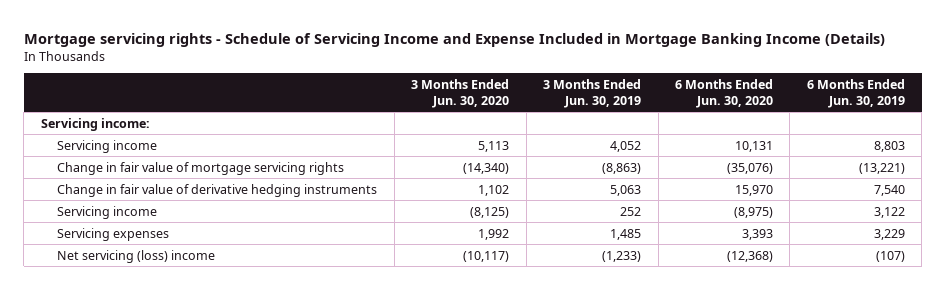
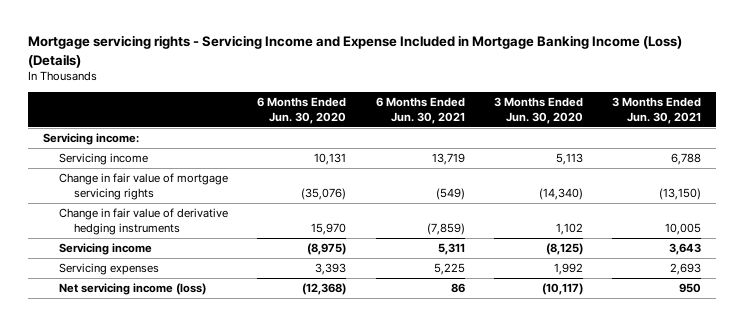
- Mortgage servicing rights - Schedule of Servicing Income and Expense Included in Mortgage Banking Income (Details)
+ Mortgage servicing rights - Servicing Income and Expense Included in Mortgage Banking Income (Loss) (Details)
- | 3 Months Ended Jun. 30, 2020 | 3 Months Ended Jun. 30, 2019 | 6 Months Ended Jun. 30, 2020 | 6 Months Ended Jun. 30, 2019
+ | 6 Months Ended Jun. 30, 2020 | 6 Months Ended Jun. 30, 2021 | 3 Months Ended Jun. 30, 2020 | 3 Months Ended Jun. 30, 2021
- Net servicing (loss) income | (10,117) | (1,233) | (12,368) | (107)
+ Net servicing income (loss) | (12,368) | 86 | (10,117) | 950

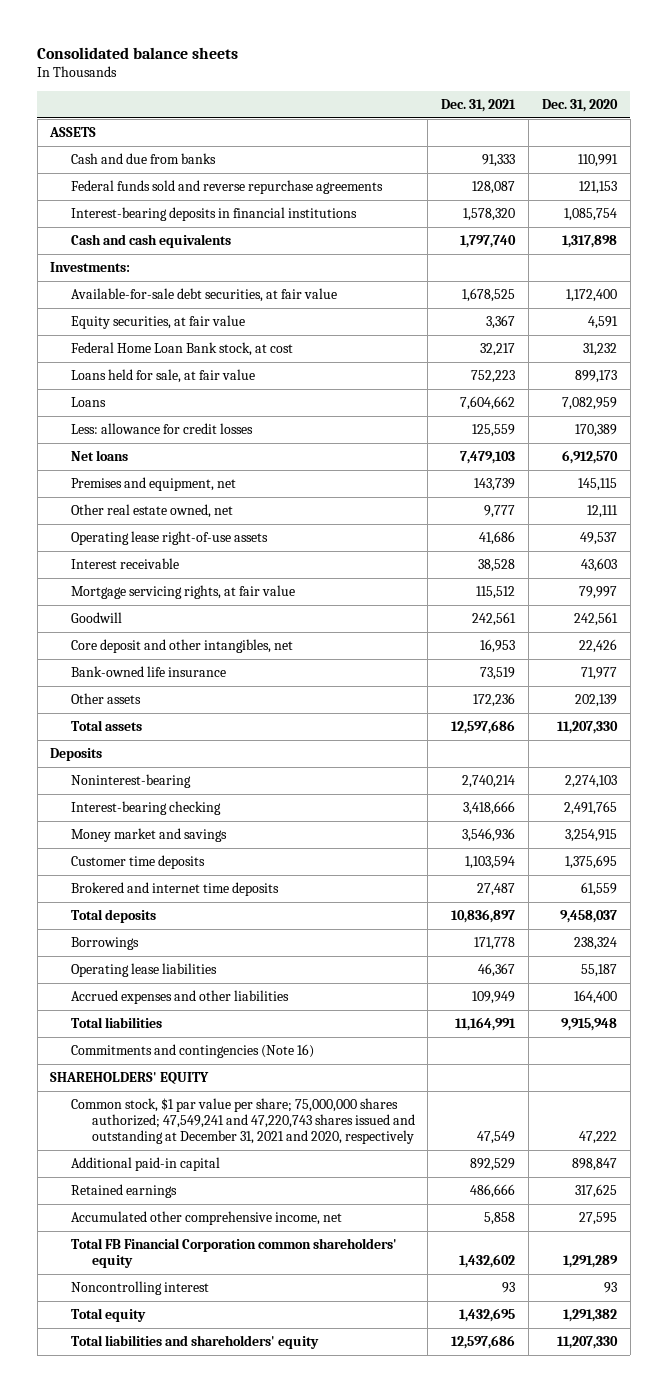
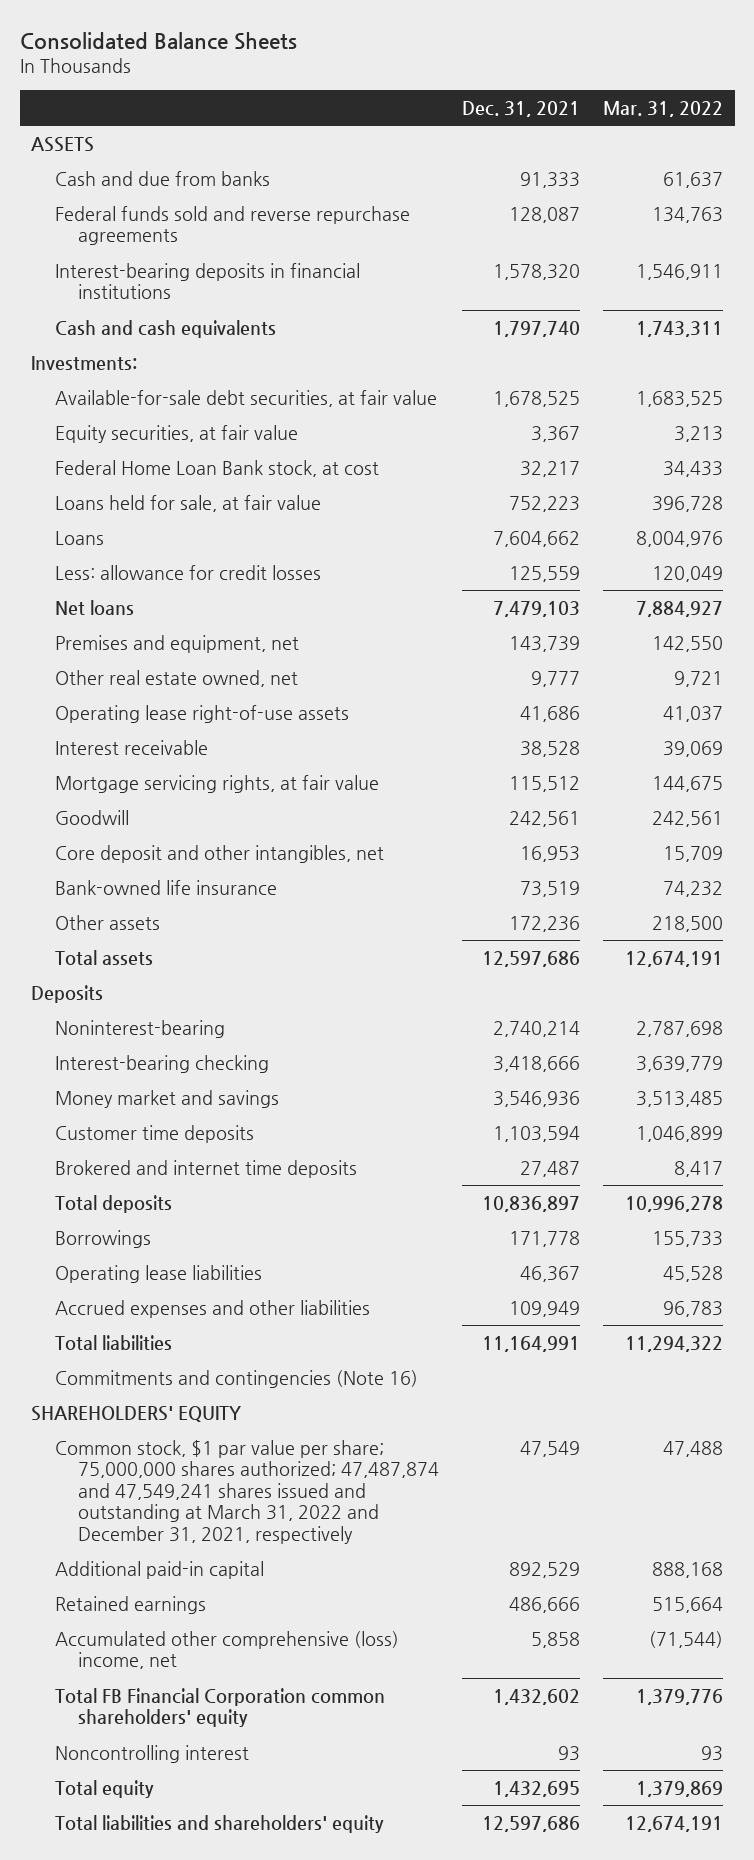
- Consolidated balance sheets
+ Consolidated Balance Sheets
- | Dec. 31, 2021 | Dec. 31, 2020
+ | Dec. 31, 2021 | Mar. 31, 2022
- Common stock, $1 par value per share; 75,000,000 shares authorized; 47,549,241 and 47,220,743 shares issued and outstanding at December 31, 2021 and 2020, respectively | 47,549 | 47,222
+ Common stock, $1 par value per share; 75,000,000 shares authorized; 47,487,874 and 47,549,241 shares issued and outstanding at March 31, 2022 and December 31, 2021, respectively | 47,549 | 47,488
- Accumulated other comprehensive income, net | 5,858 | 27,595
+ Accumulated other comprehensive (loss) income, net | 5,858 | (71,544)

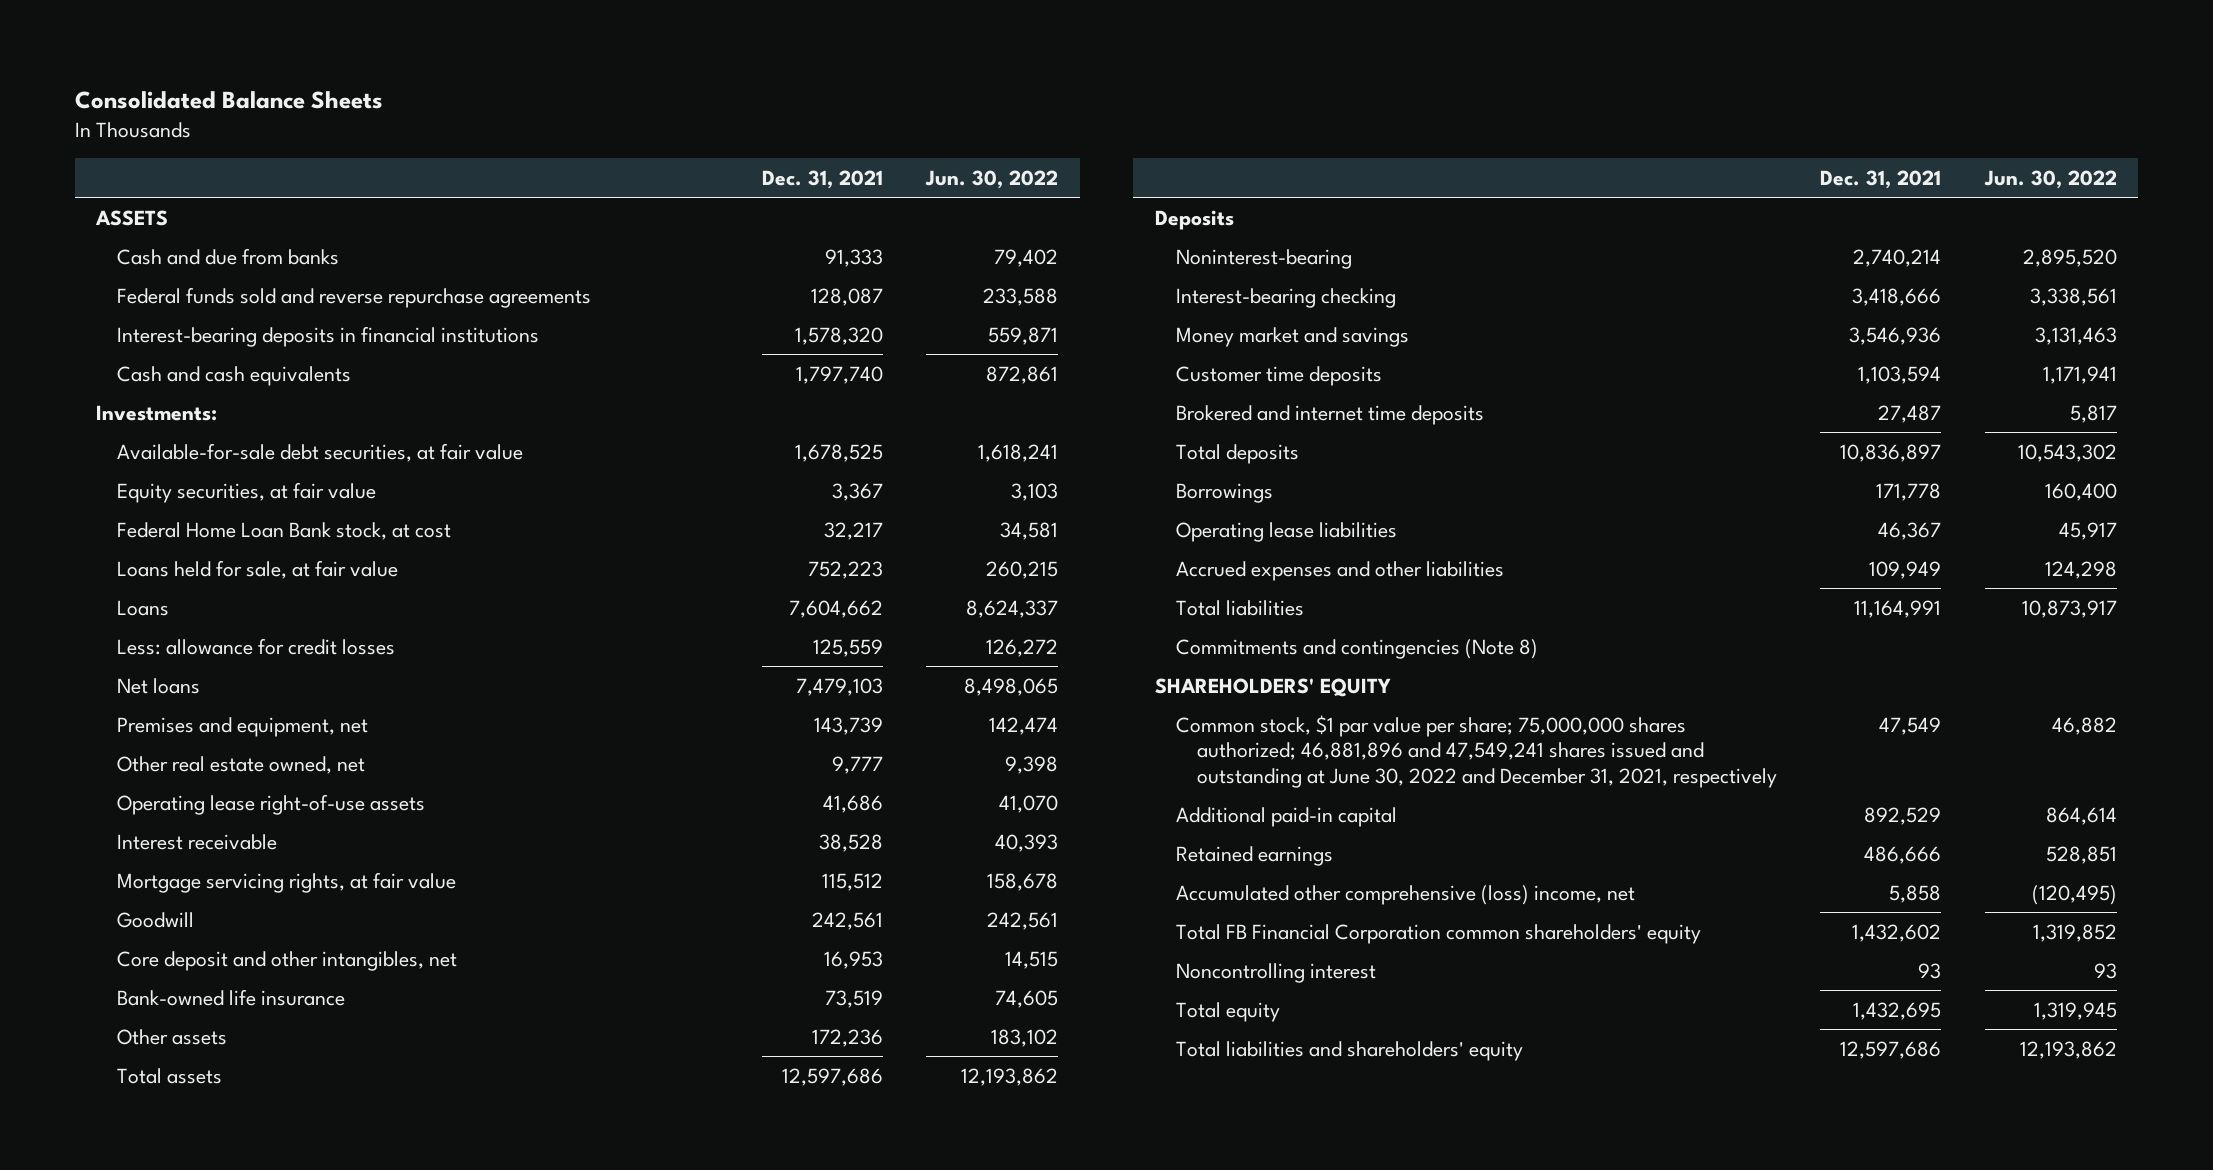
- | Dec. 31, 2021 | Mar. 31, 2022
+ | Dec. 31, 2021 | Jun. 30, 2022
- Commitments and contingencies (Note 16)
+ Commitments and contingencies (Note 8)
- Common stock, $1 par value per share; 75,000,000 shares authorized; 47,487,874 and 47,549,241 shares issued and outstanding at March 31, 2022 and December 31, 2021, respectively | 47,549 | 47,488
+ Common stock, $1 par value per share; 75,000,000 shares authorized; 46,881,896 and 47,549,241 shares issued and outstanding at June 30, 2022 and December 31, 2021, respectively | 47,549 | 46,882

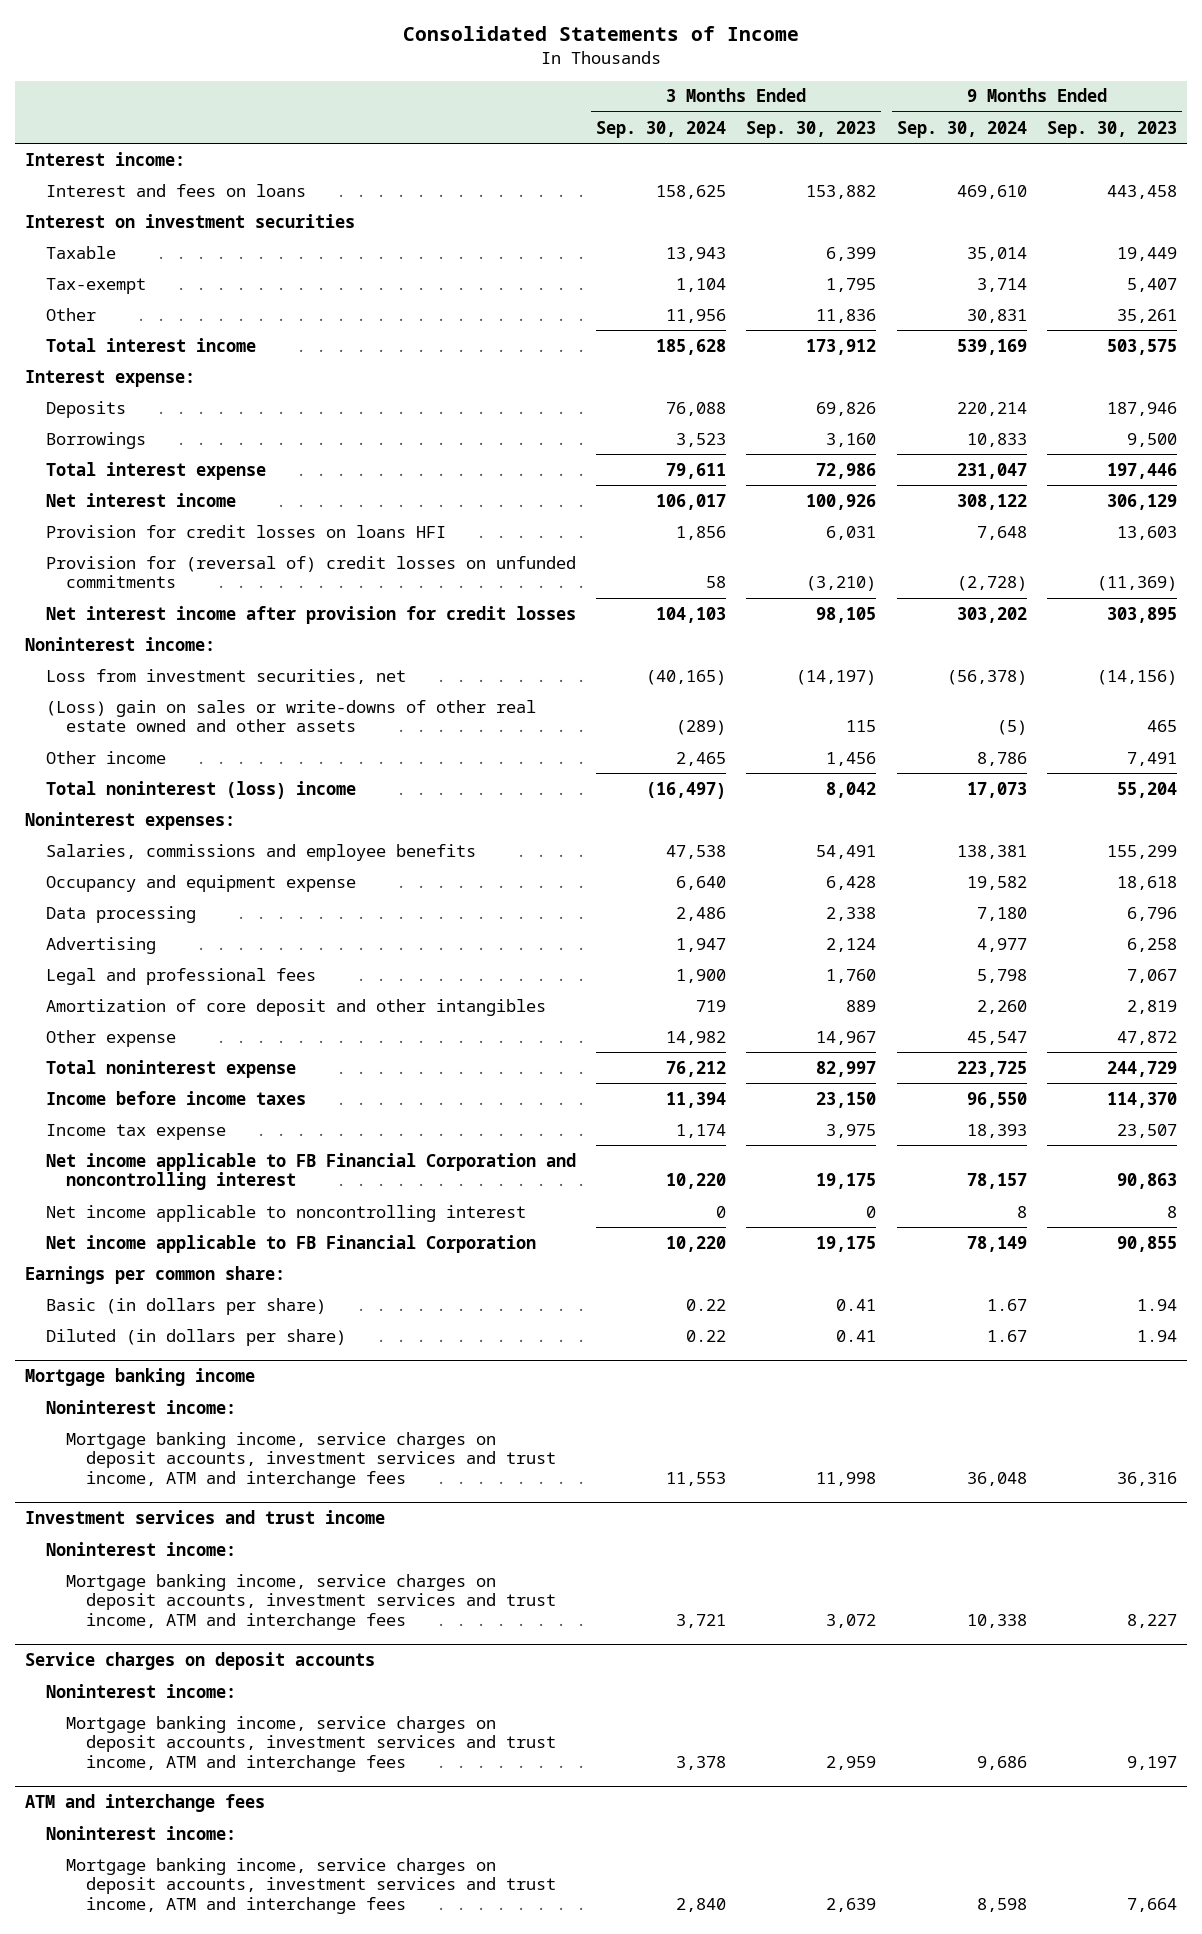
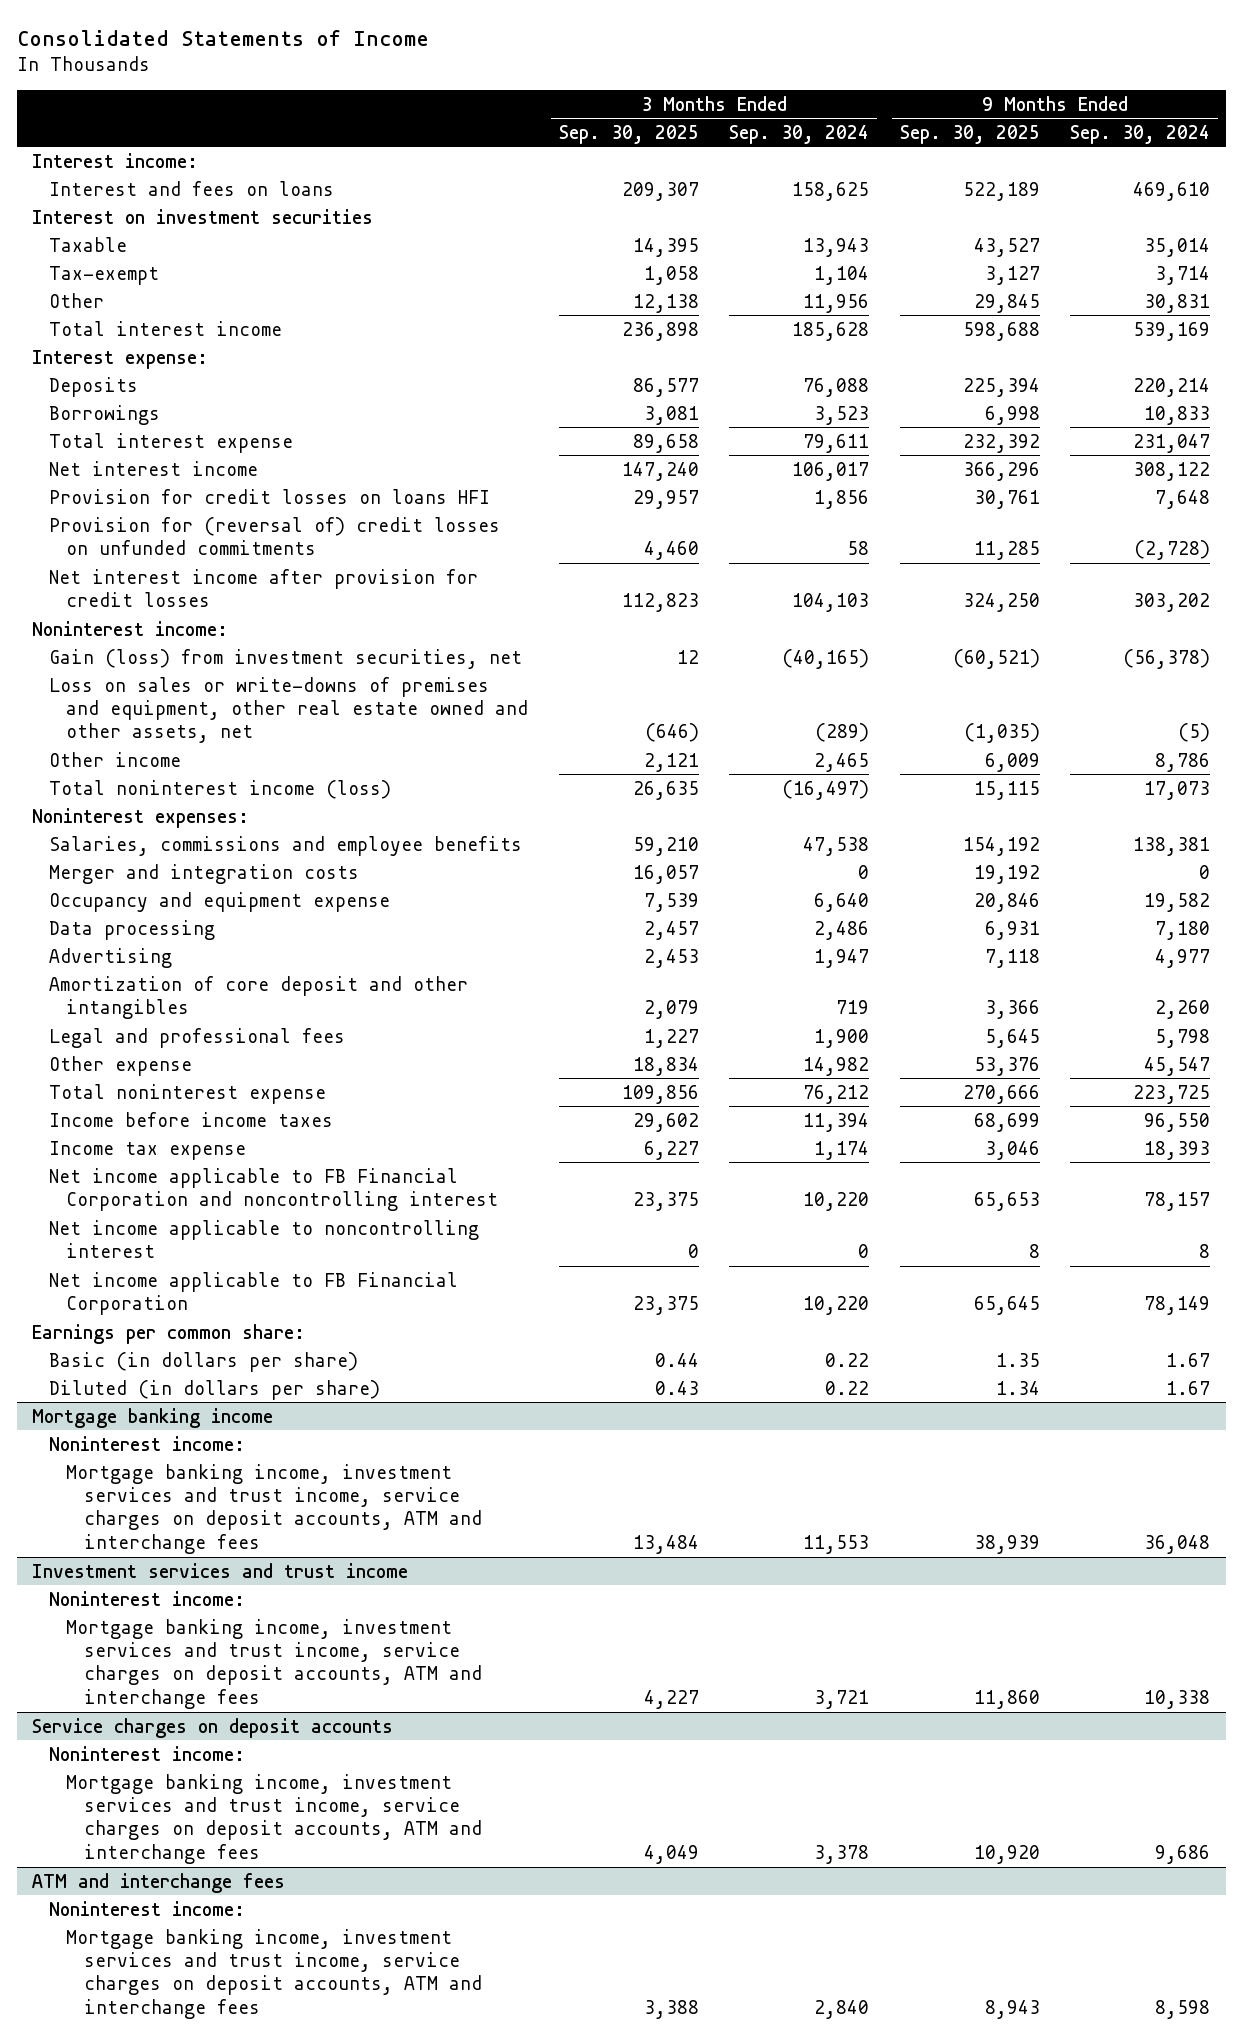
- | 3 Months Ended Sep. 30, 2024 | 3 Months Ended Sep. 30, 2023 | 9 Months Ended Sep. 30, 2024 | 9 Months Ended Sep. 30, 2023
+ | 3 Months Ended Sep. 30, 2025 | 3 Months Ended Sep. 30, 2024 | 9 Months Ended Sep. 30, 2025 | 9 Months Ended Sep. 30, 2024
- Loss from investment securities, net | (40,165) | (14,197) | (56,378) | (14,156)
- (Loss) gain on sales or write-downs of other real estate owned and other assets | (289) | 115 | (5) | 465
+ Gain (loss) from investment securities, net | 12 | (40,165) | (60,521) | (56,378)
+ Loss on sales or write-downs of premises and equipment, other real estate owned and other assets, net | (646) | (289) | (1,035) | (5)
- Total noninterest (loss) income | (16,497) | 8,042 | 17,073 | 55,204
+ Total noninterest income (loss) | 26,635 | (16,497) | 15,115 | 17,073
+ Merger and integration costs | 16,057 | 0 | 19,192 | 0
moved down: Legal and professional fees | 1,227 | 1,900 | 5,645 | 5,798
@ Mortgage banking income
- Mortgage banking income, service charges on deposit accounts, investment services and trust income, ATM and interchange fees | 11,553 | 11,998 | 36,048 | 36,316
+ Mortgage banking income, investment services and trust income, service charges on deposit accounts, ATM and interchange fees | 13,484 | 11,553 | 38,939 | 36,048
@ Investment services and trust income
- Mortgage banking income, service charges on deposit accounts, investment services and trust income, ATM and interchange fees | 3,721 | 3,072 | 10,338 | 8,227
+ Mortgage banking income, investment services and trust income, service charges on deposit accounts, ATM and interchange fees | 4,227 | 3,721 | 11,860 | 10,338
@ Service charges on deposit accounts
- Mortgage banking income, service charges on deposit accounts, investment services and trust income, ATM and interchange fees | 3,378 | 2,959 | 9,686 | 9,197
+ Mortgage banking income, investment services and trust income, service charges on deposit accounts, ATM and interchange fees | 4,049 | 3,378 | 10,920 | 9,686
@ ATM and interchange fees
- Mortgage banking income, service charges on deposit accounts, investment services and trust income, ATM and interchange fees | 2,840 | 2,639 | 8,598 | 7,664
+ Mortgage banking income, investment services and trust income, service charges on deposit accounts, ATM and interchange fees | 3,388 | 2,840 | 8,943 | 8,598

